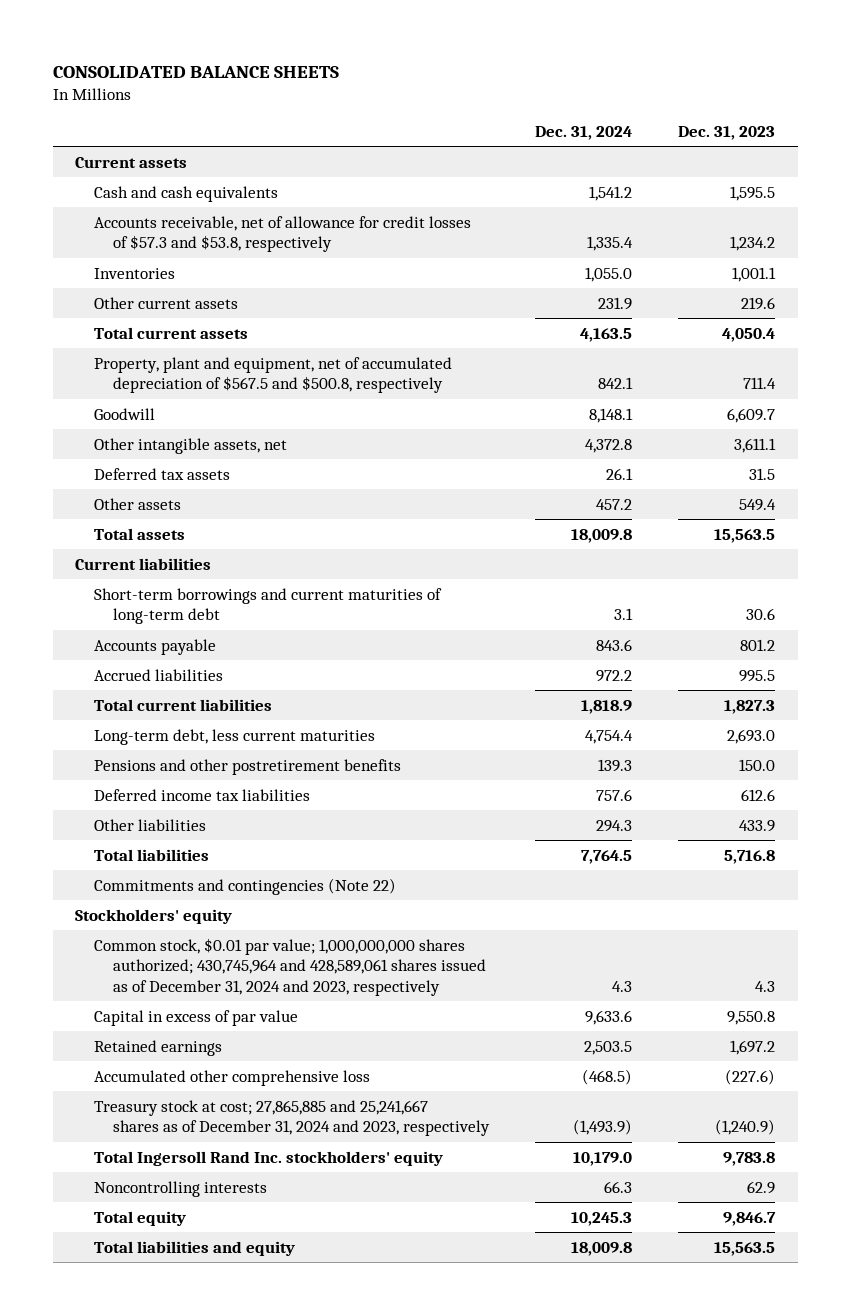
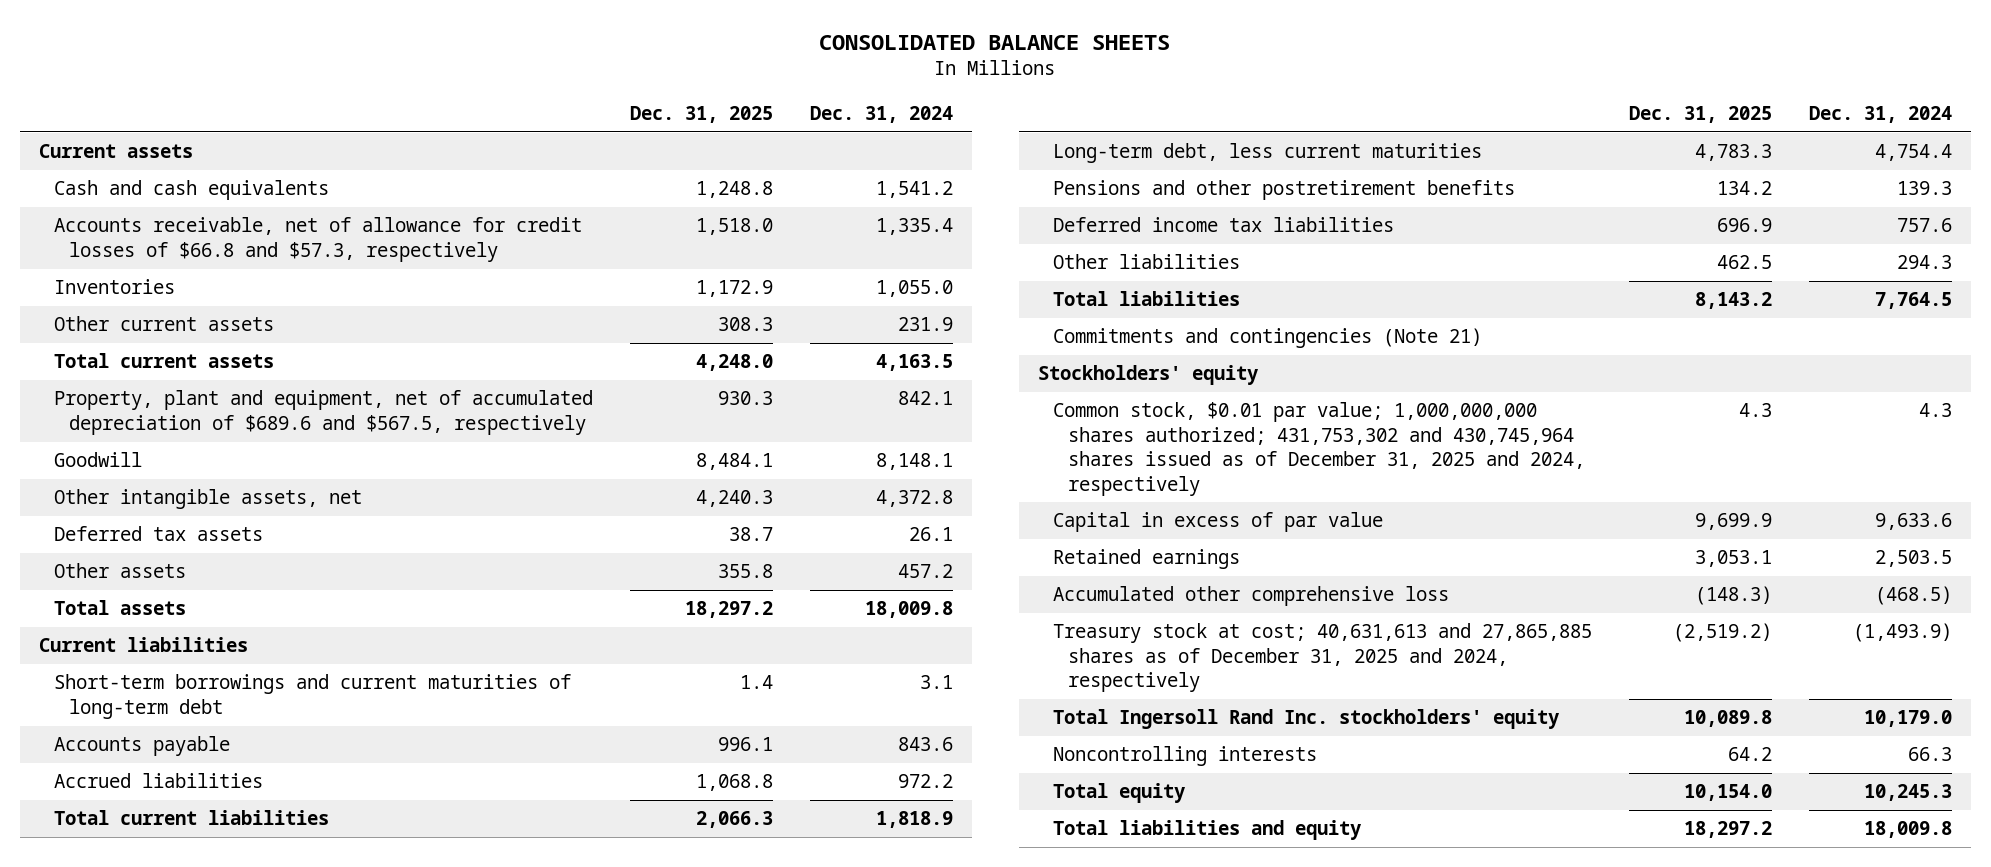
- | Dec. 31, 2024 | Dec. 31, 2023
+ | Dec. 31, 2025 | Dec. 31, 2024
- Accounts receivable, net of allowance for credit losses of $57.3 and $53.8, respectively | 1,335.4 | 1,234.2
+ Accounts receivable, net of allowance for credit losses of $66.8 and $57.3, respectively | 1,518.0 | 1,335.4
- Property, plant and equipment, net of accumulated depreciation of $567.5 and $500.8, respectively | 842.1 | 711.4
+ Property, plant and equipment, net of accumulated depreciation of $689.6 and $567.5, respectively | 930.3 | 842.1
- Commitments and contingencies (Note 22)
+ Commitments and contingencies (Note 21)
- Common stock, $0.01 par value; 1,000,000,000 shares authorized; 430,745,964 and 428,589,061 shares issued as of December 31, 2024 and 2023, respectively | 4.3 | 4.3
+ Common stock, $0.01 par value; 1,000,000,000 shares authorized; 431,753,302 and 430,745,964 shares issued as of December 31, 2025 and 2024, respectively | 4.3 | 4.3
- Treasury stock at cost; 27,865,885 and 25,241,667 shares as of December 31, 2024 and 2023, respectively | (1,493.9) | (1,240.9)
+ Treasury stock at cost; 40,631,613 and 27,865,885 shares as of December 31, 2025 and 2024, respectively | (2,519.2) | (1,493.9)

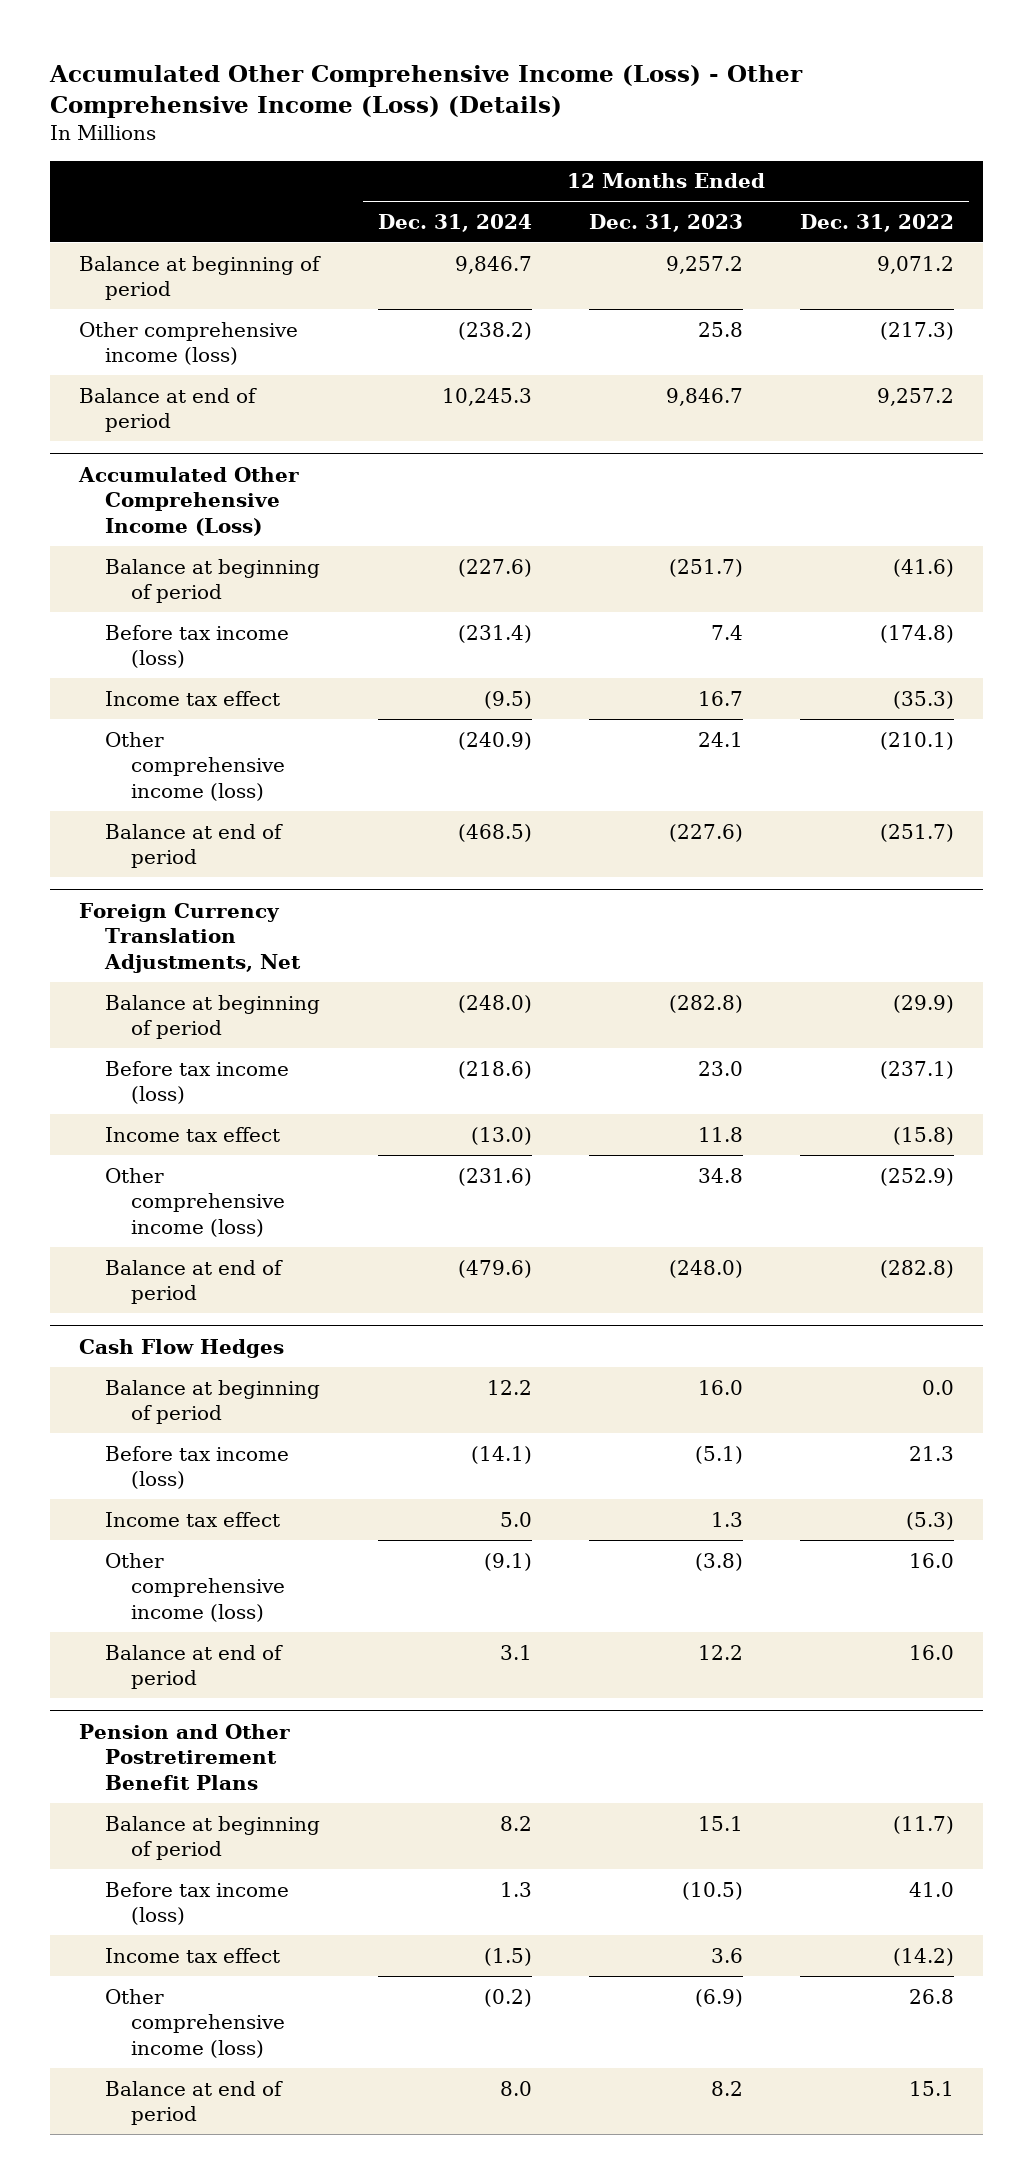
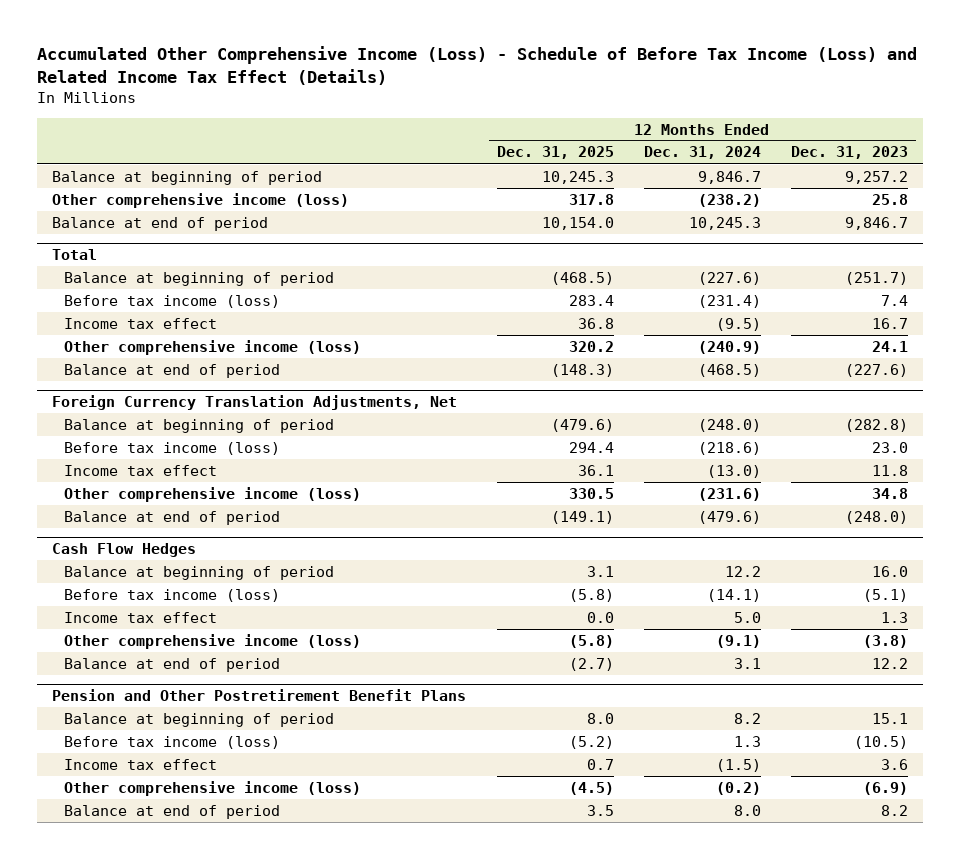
- Accumulated Other Comprehensive Income (Loss) - Other Comprehensive Income (Loss) (Details)
+ Accumulated Other Comprehensive Income (Loss) - Schedule of Before Tax Income (Loss) and Related Income Tax Effect (Details)
- | 12 Months Ended Dec. 31, 2024 | 12 Months Ended Dec. 31, 2023 | 12 Months Ended Dec. 31, 2022
+ | 12 Months Ended Dec. 31, 2025 | 12 Months Ended Dec. 31, 2024 | 12 Months Ended Dec. 31, 2023
- Accumulated Other Comprehensive Income (Loss)
+ Total

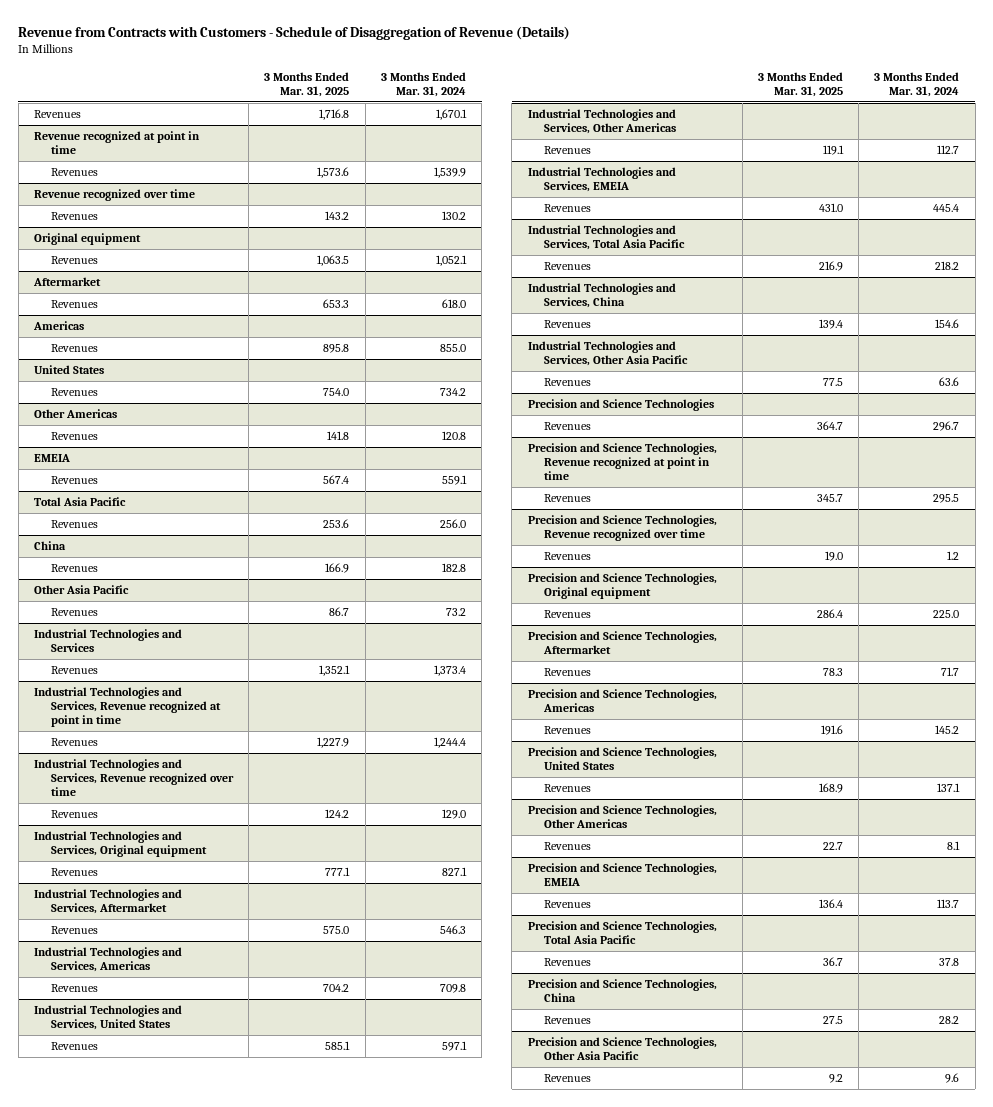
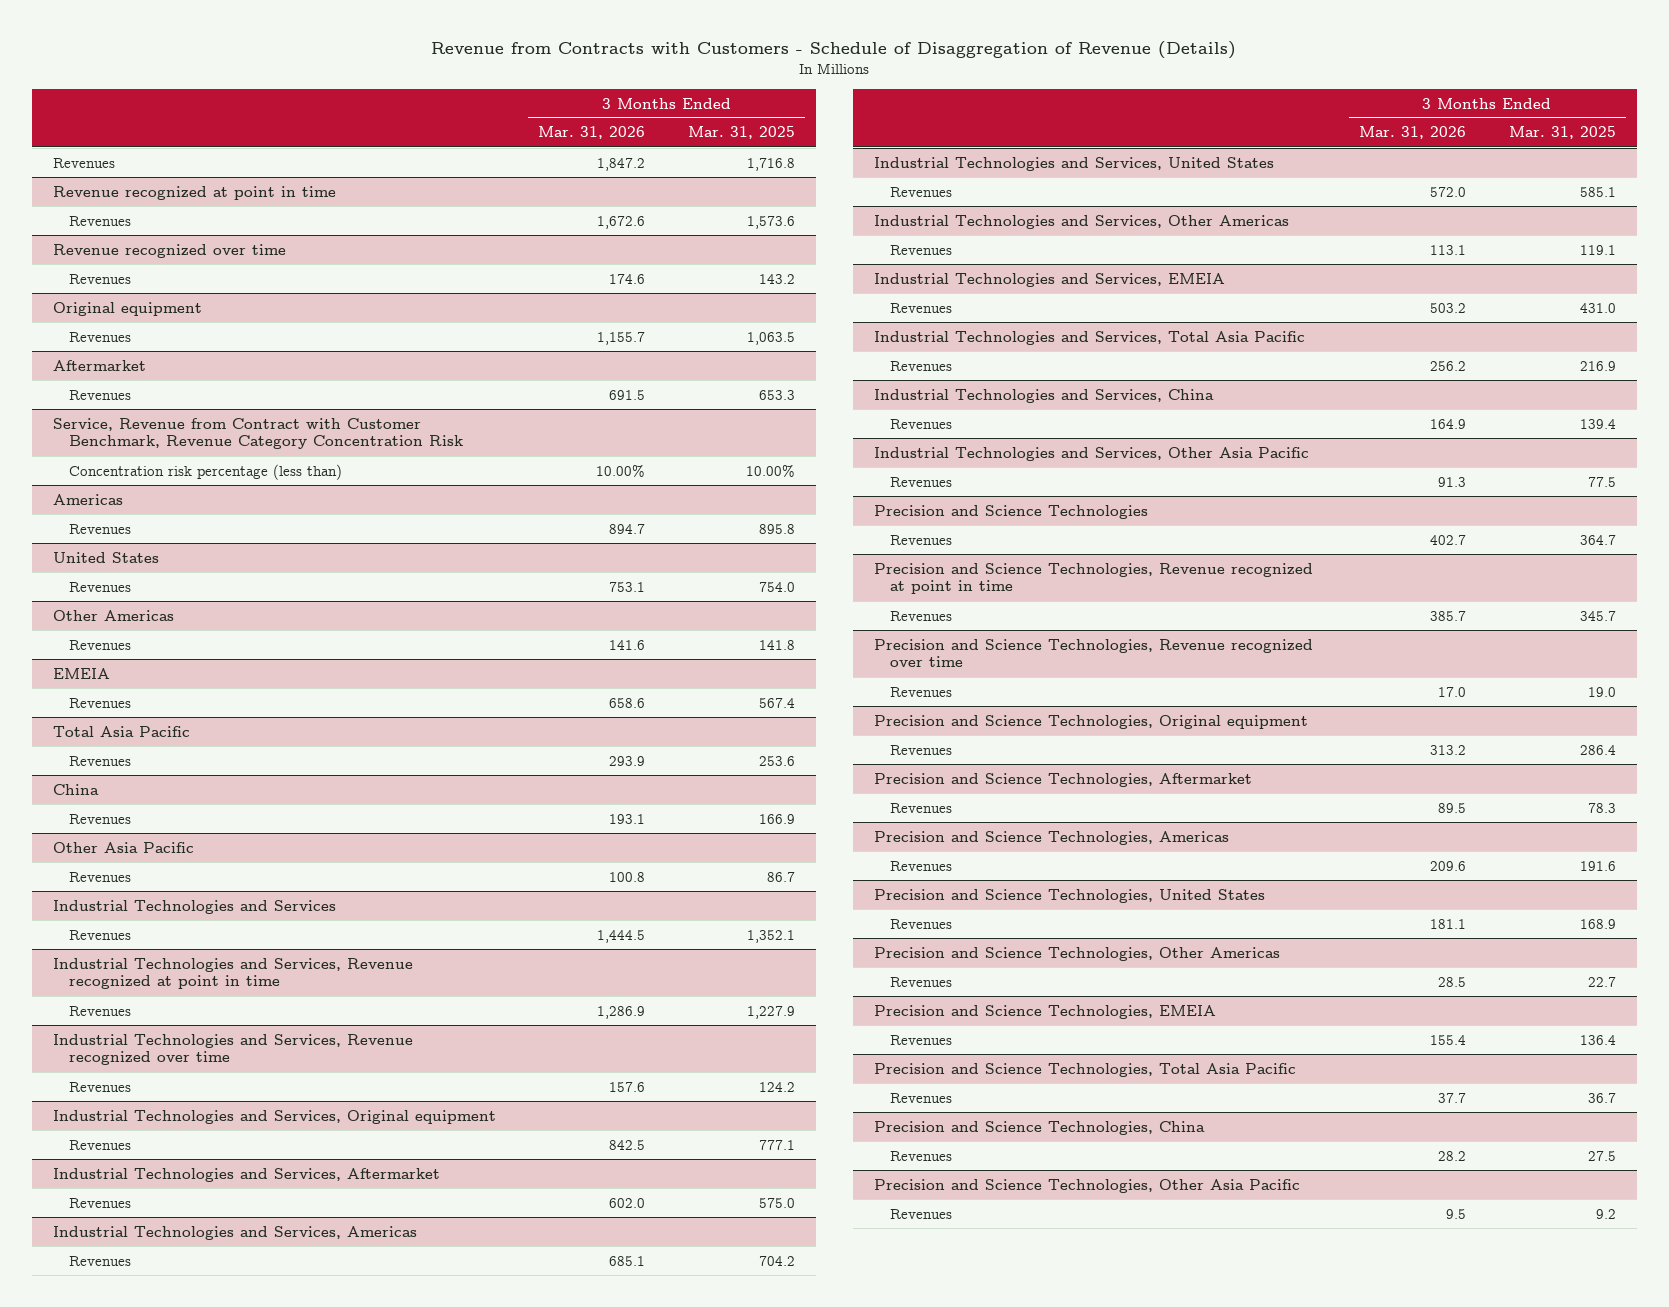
- | 3 Months Ended Mar. 31, 2025 | 3 Months Ended Mar. 31, 2024
+ | 3 Months Ended Mar. 31, 2026 | 3 Months Ended Mar. 31, 2025
+ Service, Revenue from Contract with Customer Benchmark, Revenue Category Concentration Risk
+ Concentration risk percentage (less than) | 10.00% | 10.00%

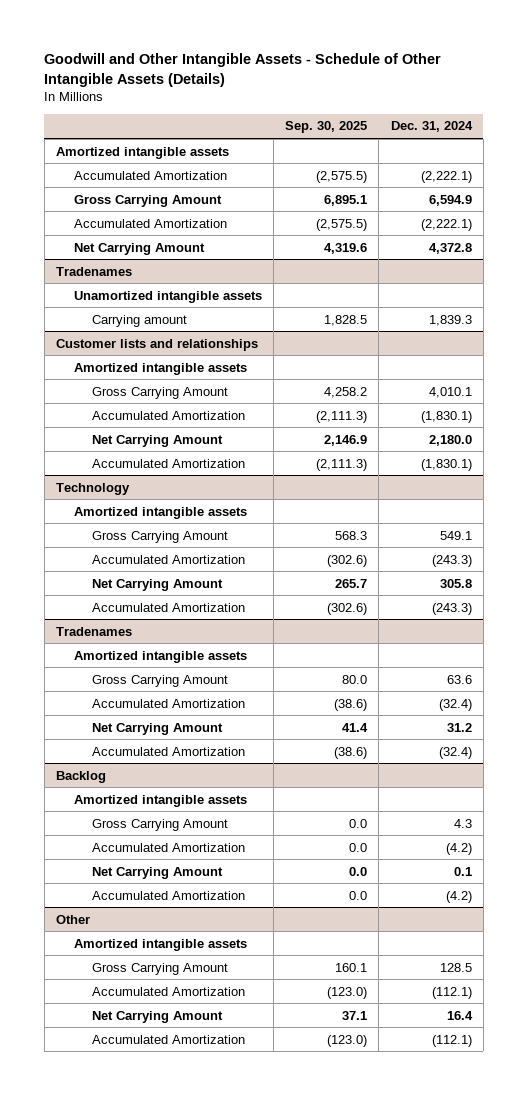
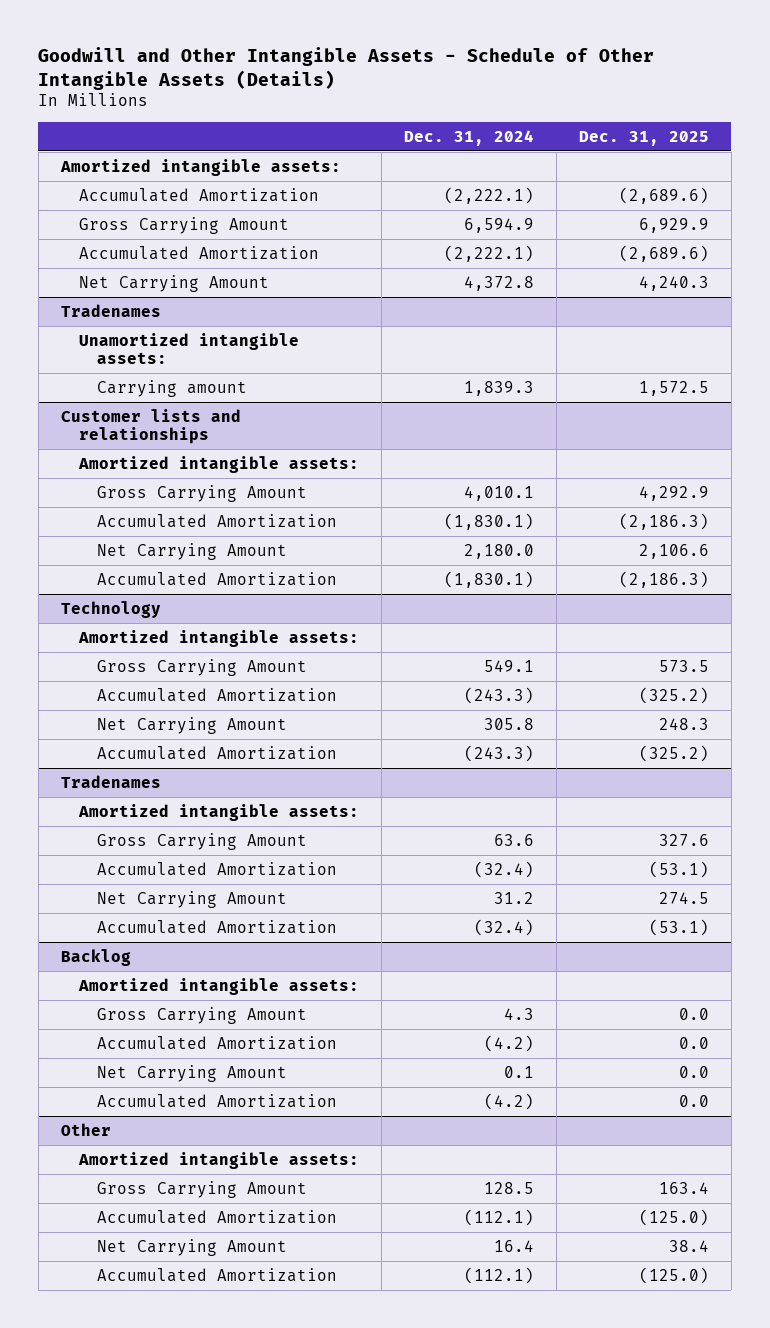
- | Sep. 30, 2025 | Dec. 31, 2024
+ | Dec. 31, 2024 | Dec. 31, 2025
- Amortized intangible assets
+ Amortized intangible assets:
@ Tradenames
- Unamortized intangible assets
+ Unamortized intangible assets:
@ Customer lists and relationships
- Amortized intangible assets
+ Amortized intangible assets:
@ Technology
- Amortized intangible assets
+ Amortized intangible assets:
@ Tradenames
- Amortized intangible assets
+ Amortized intangible assets:
@ Backlog
- Amortized intangible assets
+ Amortized intangible assets:
@ Other
- Amortized intangible assets
+ Amortized intangible assets:

